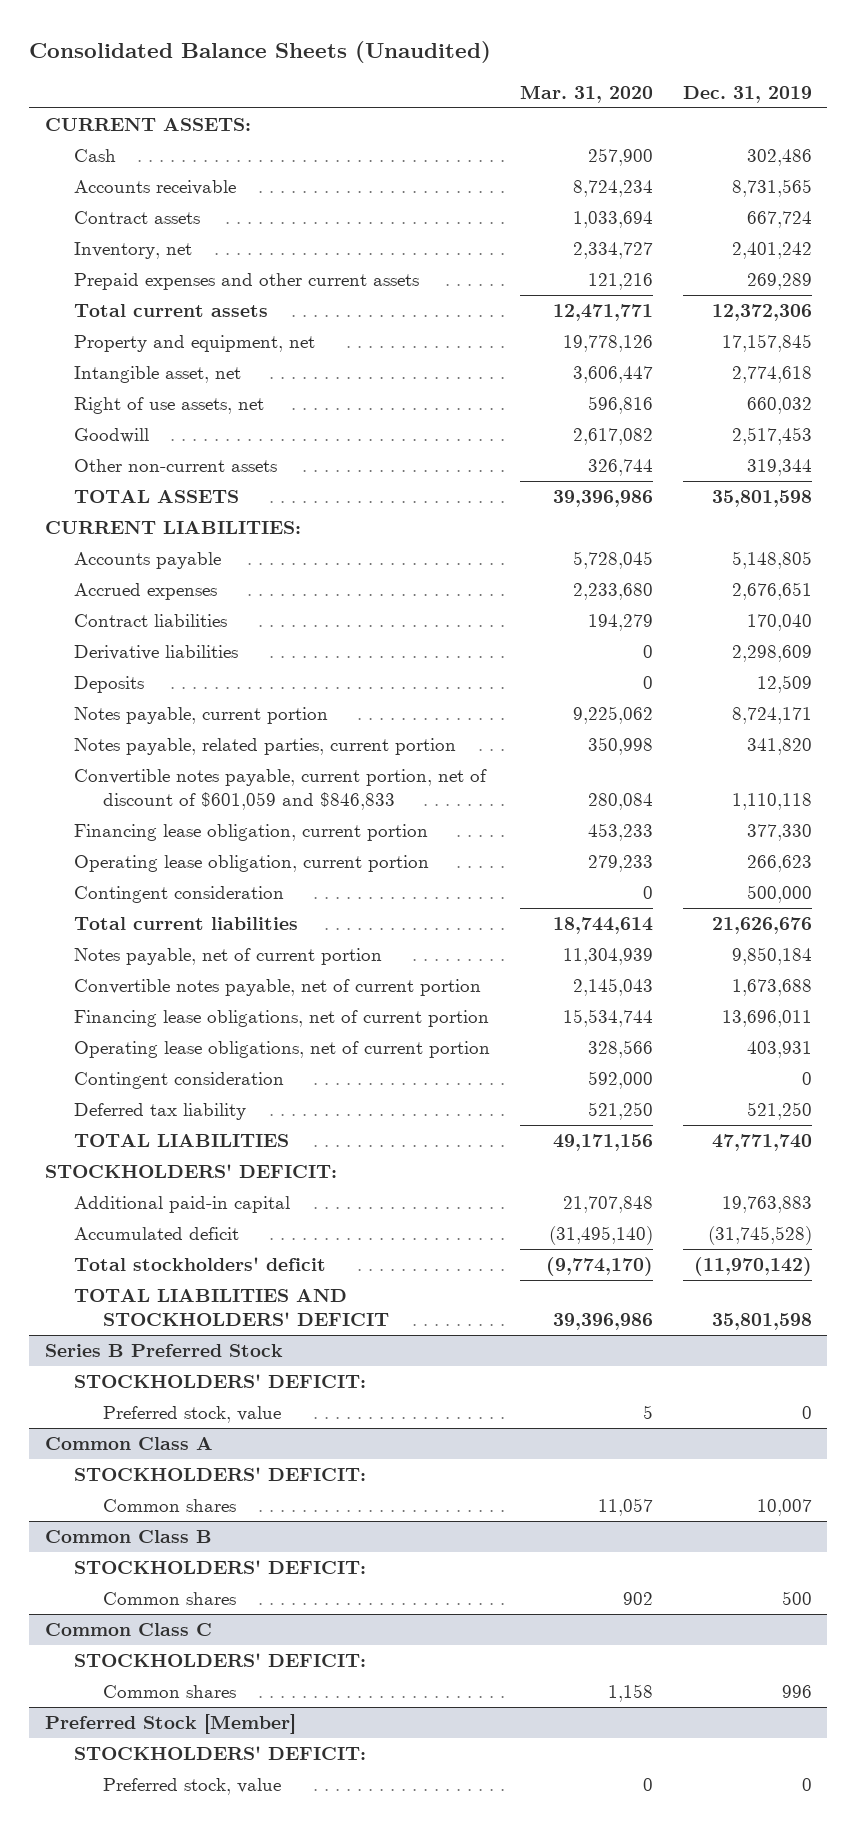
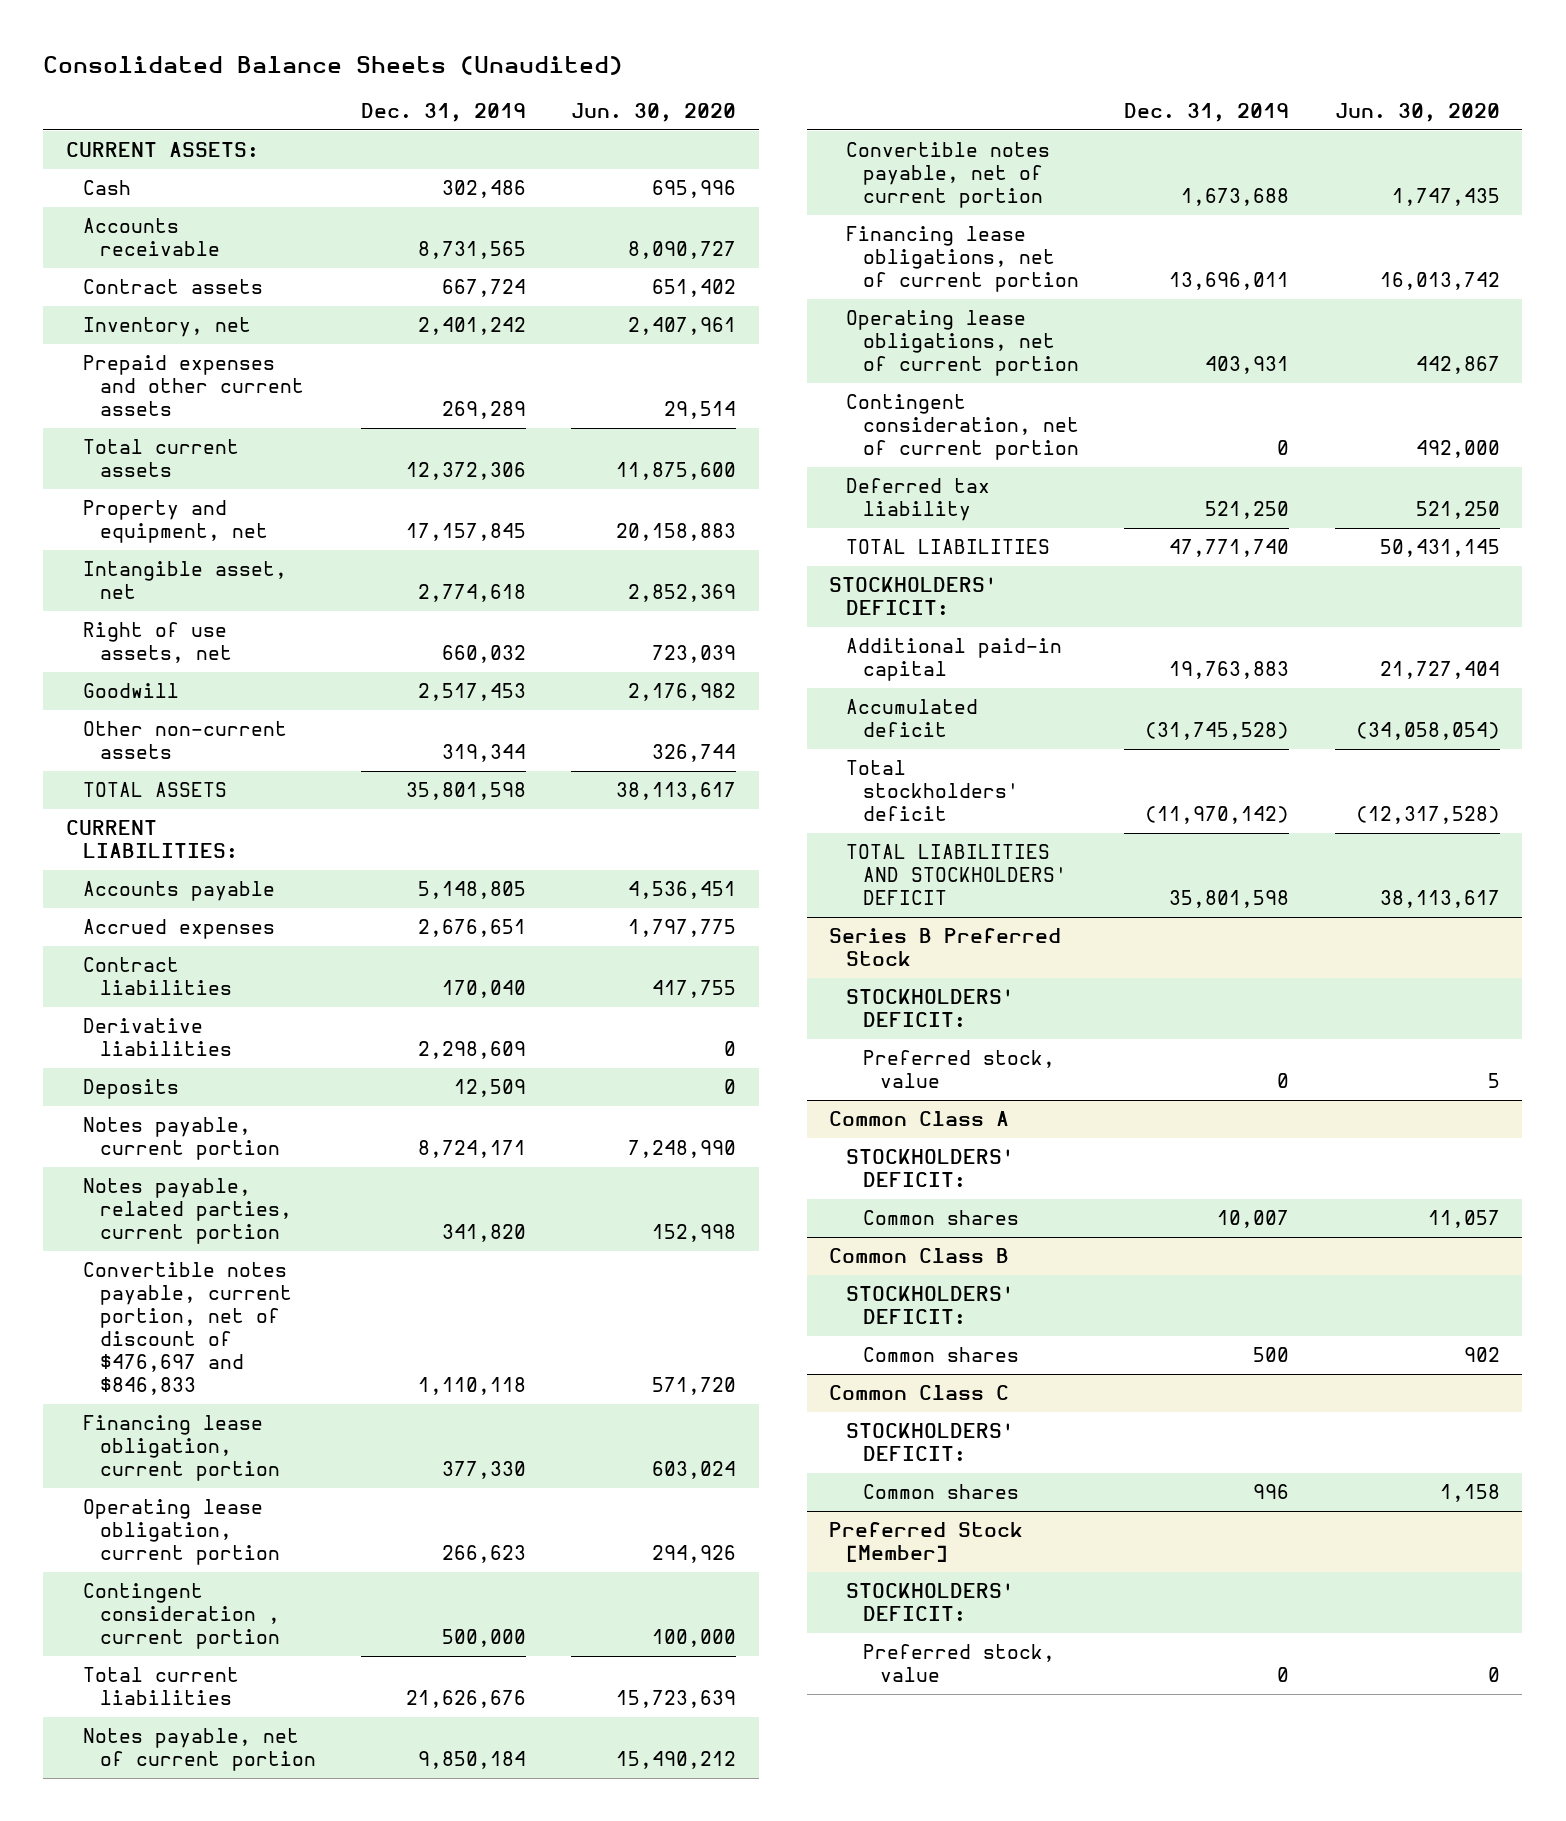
- | Mar. 31, 2020 | Dec. 31, 2019
+ | Dec. 31, 2019 | Jun. 30, 2020
- Convertible notes payable, current portion, net of discount of $601,059 and $846,833 | 280,084 | 1,110,118
+ Convertible notes payable, current portion, net of discount of $476,697 and $846,833 | 1,110,118 | 571,720
- Contingent consideration | 0 | 500,000
+ Contingent consideration , current portion | 500,000 | 100,000
- Contingent consideration | 592,000 | 0
+ Contingent consideration, net of current portion | 0 | 492,000

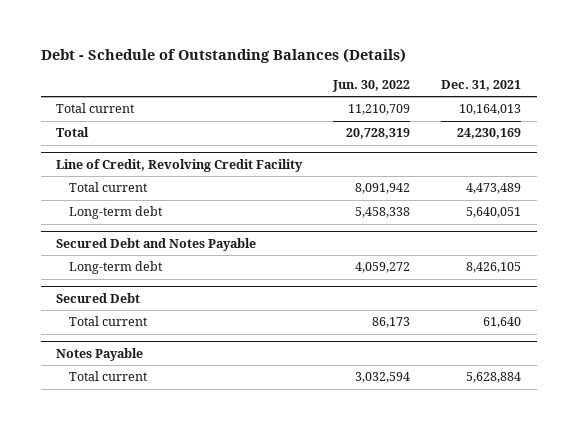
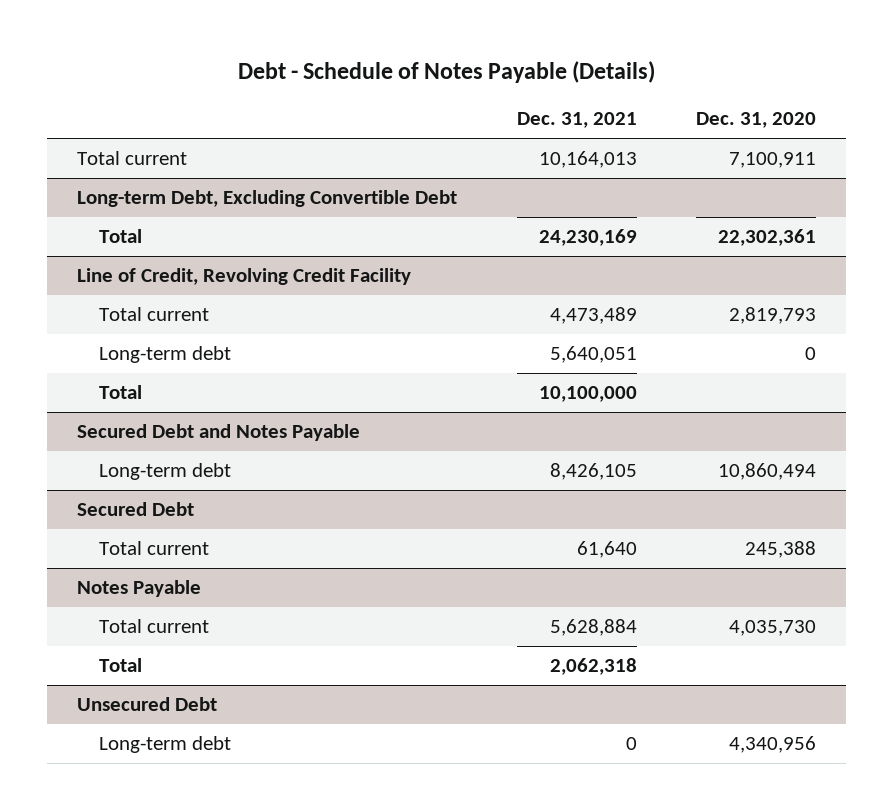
- Debt - Schedule of Outstanding Balances (Details)
+ Debt - Schedule of Notes Payable (Details)
- | Jun. 30, 2022 | Dec. 31, 2021
+ | Dec. 31, 2021 | Dec. 31, 2020
+ Long-term Debt, Excluding Convertible Debt
@ Line of Credit, Revolving Credit Facility
+ Total | 10,100,000 |
@ Notes Payable
+ Total | 2,062,318 |
+ Unsecured Debt
+ Long-term debt | 0 | 4,340,956

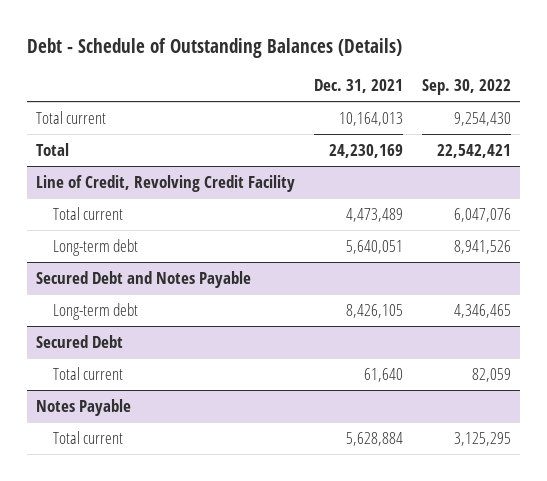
- Debt - Schedule of Notes Payable (Details)
+ Debt - Schedule of Outstanding Balances (Details)
- | Dec. 31, 2021 | Dec. 31, 2020
+ | Dec. 31, 2021 | Sep. 30, 2022
- Long-term Debt, Excluding Convertible Debt
@ Line of Credit, Revolving Credit Facility
- Total | 10,100,000 |
@ Notes Payable
- Total | 2,062,318 |
- Unsecured Debt
- Long-term debt | 0 | 4,340,956

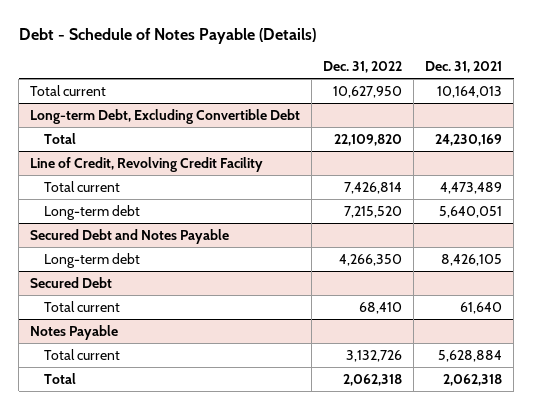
- Debt - Schedule of Outstanding Balances (Details)
+ Debt - Schedule of Notes Payable (Details)
- | Dec. 31, 2021 | Sep. 30, 2022
+ | Dec. 31, 2022 | Dec. 31, 2021
+ Long-term Debt, Excluding Convertible Debt
@ Notes Payable
+ Total | 2,062,318 | 2,062,318

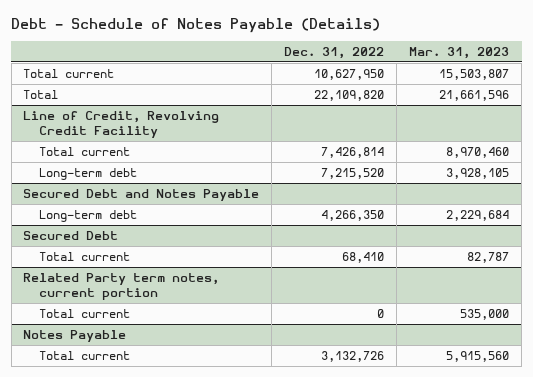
- | Dec. 31, 2022 | Dec. 31, 2021
+ | Dec. 31, 2022 | Mar. 31, 2023
- Long-term Debt, Excluding Convertible Debt
+ Related Party term notes, current portion
+ Total current | 0 | 535,000
@ Notes Payable
- Total | 2,062,318 | 2,062,318

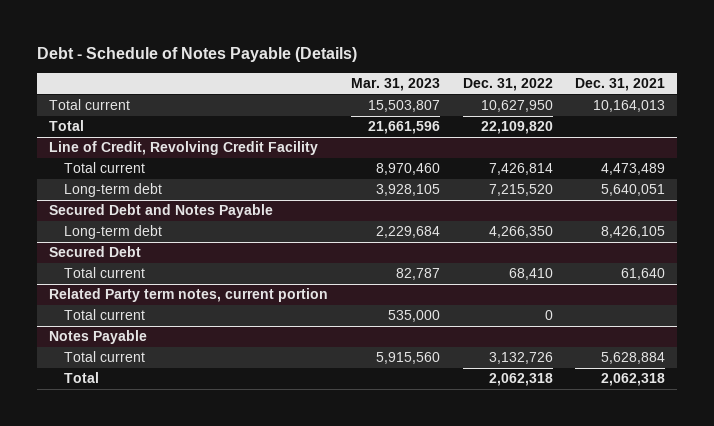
- | Dec. 31, 2022 | Mar. 31, 2023
+ | Mar. 31, 2023 | Dec. 31, 2022 | Dec. 31, 2021
@ Notes Payable
+ Total | | 2,062,318 | 2,062,318

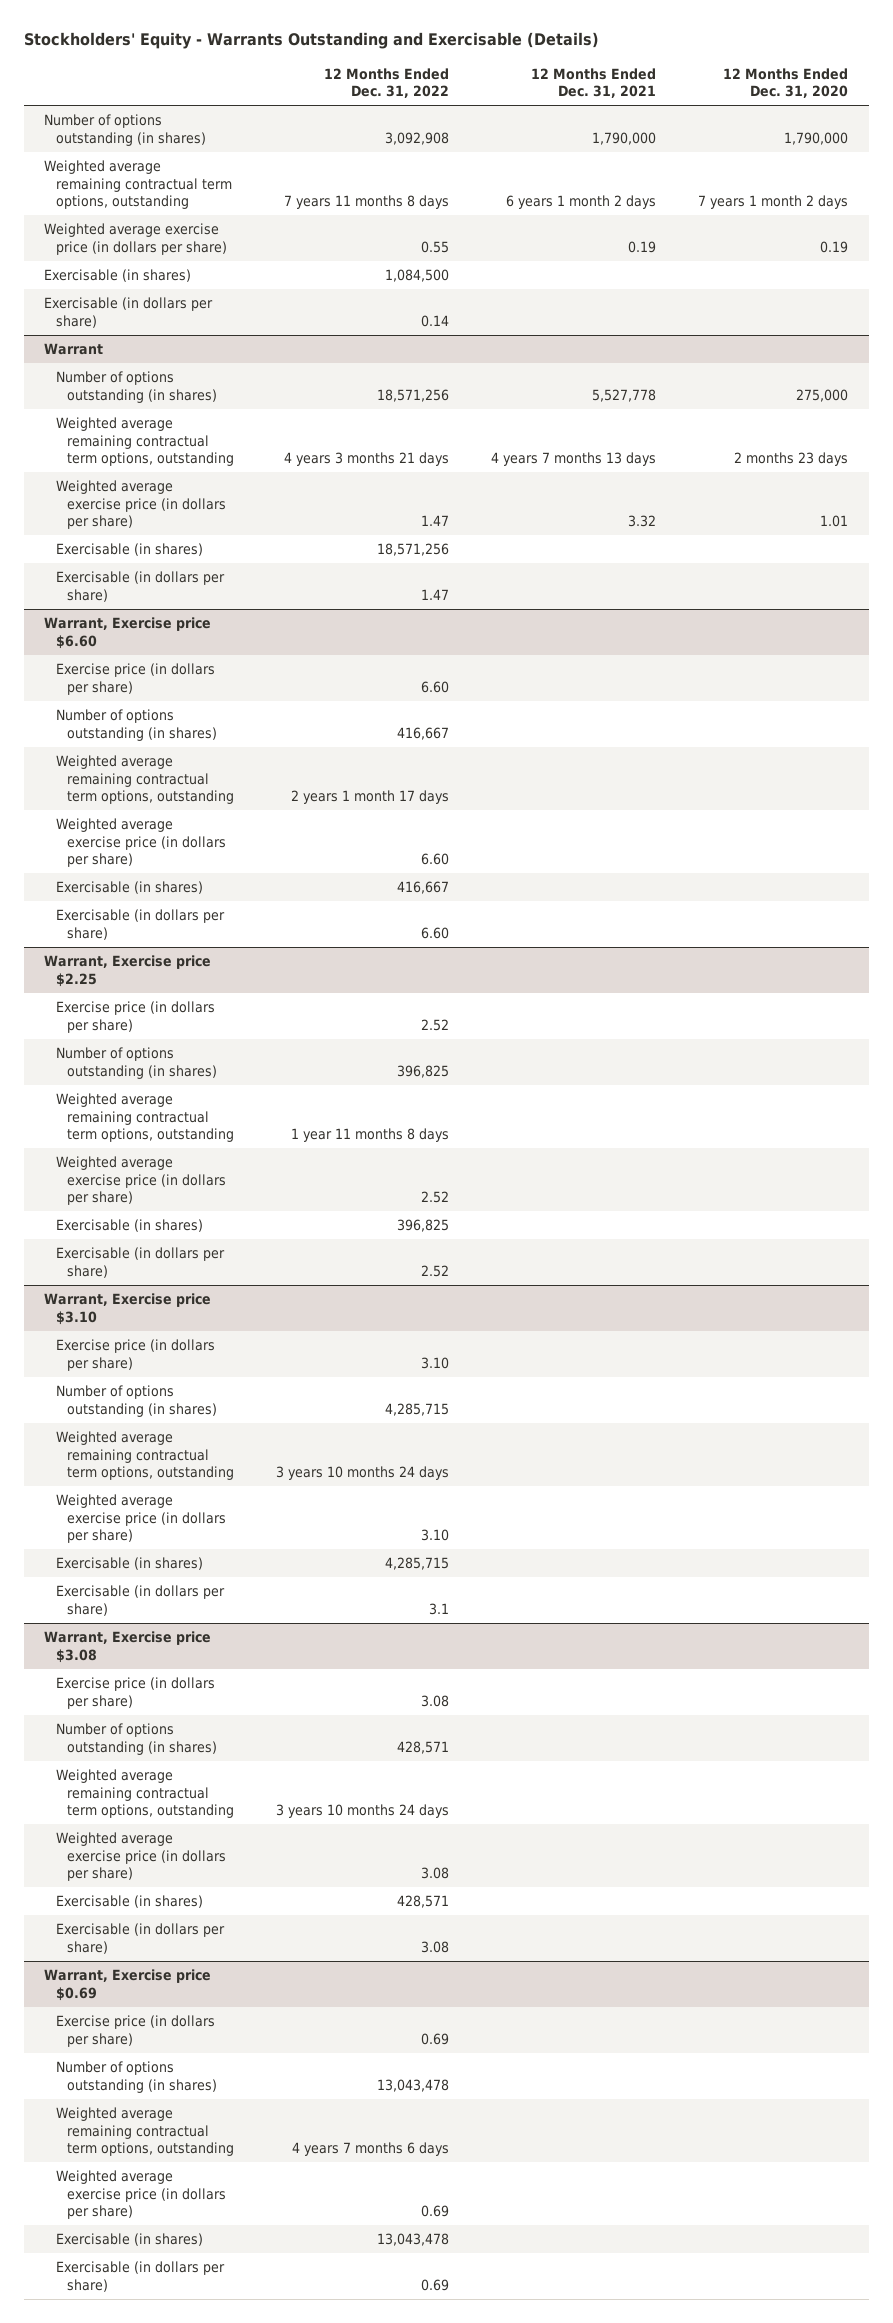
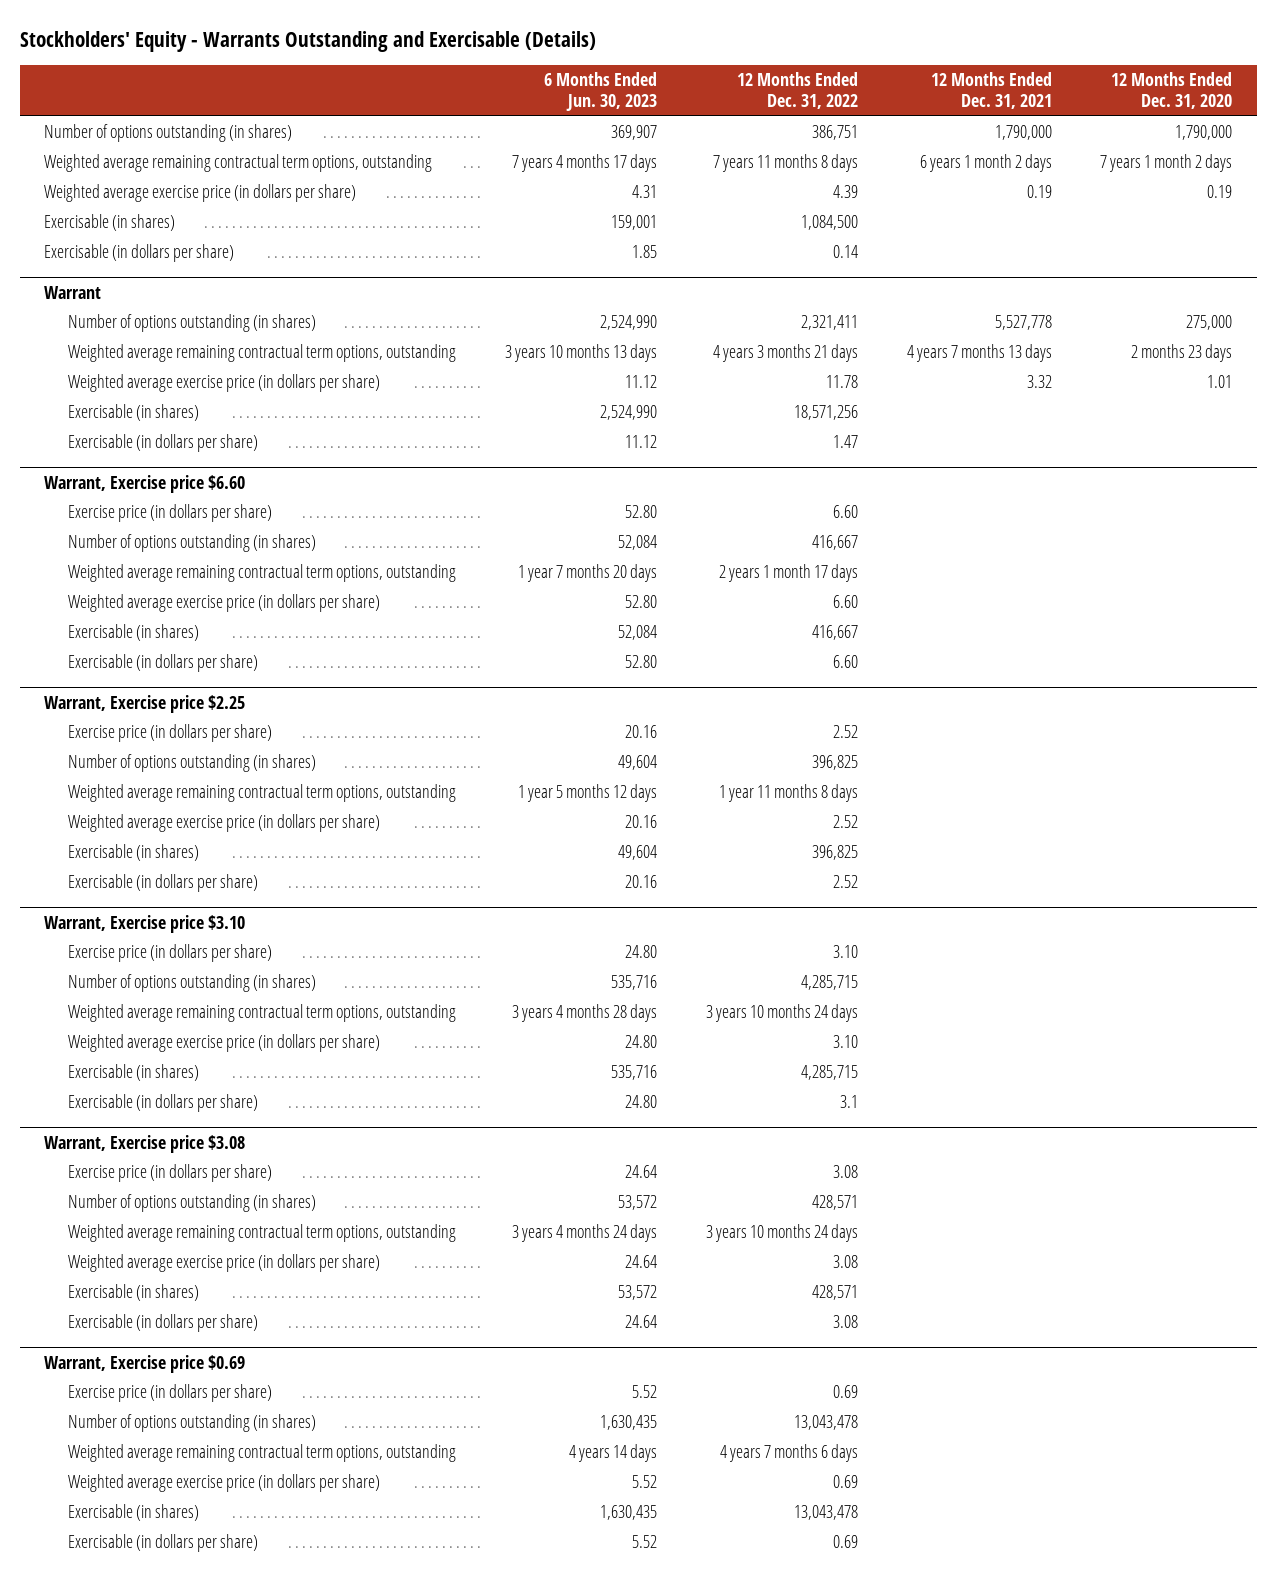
- | 12 Months Ended Dec. 31, 2022 | 12 Months Ended Dec. 31, 2021 | 12 Months Ended Dec. 31, 2020
+ | 6 Months Ended Jun. 30, 2023 | 12 Months Ended Dec. 31, 2022 | 12 Months Ended Dec. 31, 2021 | 12 Months Ended Dec. 31, 2020
- Number of options outstanding (in shares) | 3,092,908 | 1,790,000 | 1,790,000
+ Number of options outstanding (in shares) | 369,907 | 386,751 | 1,790,000 | 1,790,000
- Weighted average exercise price (in dollars per share) | 0.55 | 0.19 | 0.19
+ Weighted average exercise price (in dollars per share) | 4.31 | 4.39 | 0.19 | 0.19
@ Warrant
- Number of options outstanding (in shares) | 18,571,256 | 5,527,778 | 275,000
+ Number of options outstanding (in shares) | 2,524,990 | 2,321,411 | 5,527,778 | 275,000
- Weighted average exercise price (in dollars per share) | 1.47 | 3.32 | 1.01
+ Weighted average exercise price (in dollars per share) | 11.12 | 11.78 | 3.32 | 1.01

